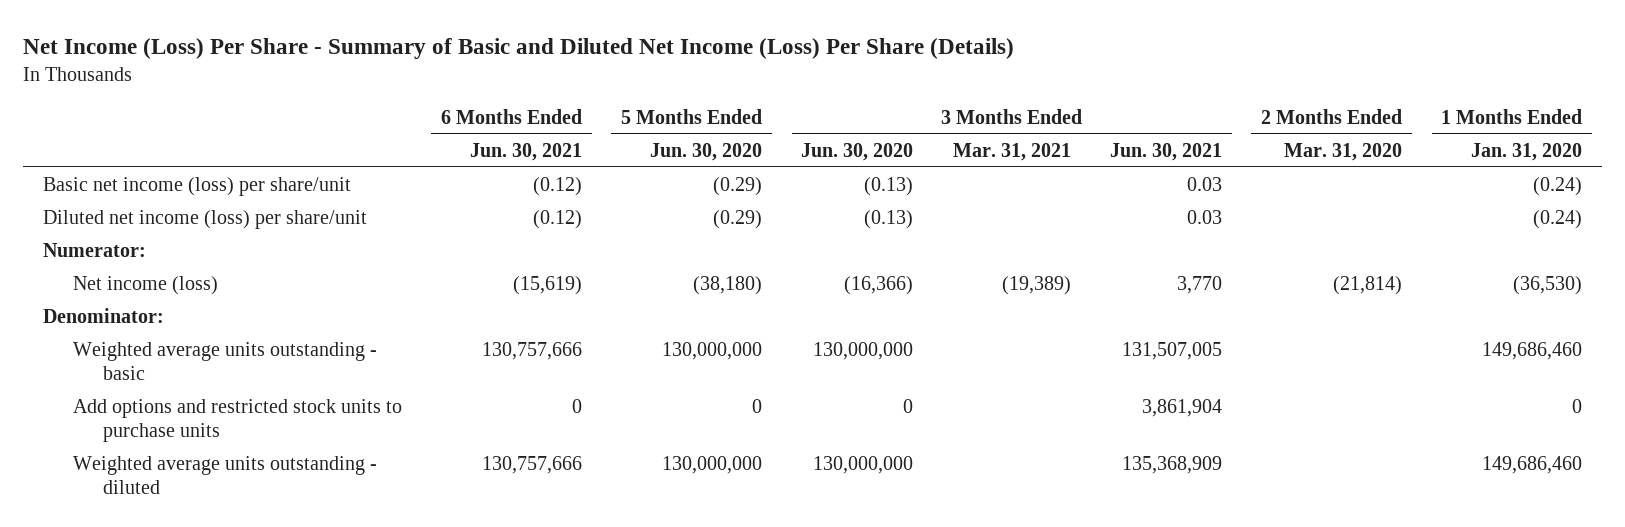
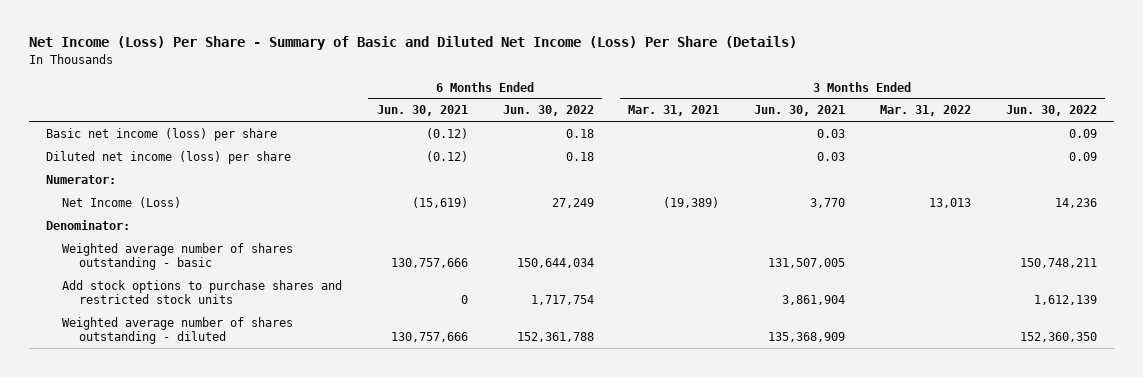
- | 6 Months Ended Jun. 30, 2021 | 5 Months Ended Jun. 30, 2020 | 3 Months Ended Jun. 30, 2020 | 3 Months Ended Mar. 31, 2021 | 3 Months Ended Jun. 30, 2021 | 2 Months Ended Mar. 31, 2020 | 1 Months Ended Jan. 31, 2020
+ | 6 Months Ended Jun. 30, 2021 | 6 Months Ended Jun. 30, 2022 | 3 Months Ended Mar. 31, 2021 | 3 Months Ended Jun. 30, 2021 | 3 Months Ended Mar. 31, 2022 | 3 Months Ended Jun. 30, 2022
- Basic net income (loss) per share/unit | (0.12) | (0.29) | (0.13) | | 0.03 | | (0.24)
- Diluted net income (loss) per share/unit | (0.12) | (0.29) | (0.13) | | 0.03 | | (0.24)
+ Basic net income (loss) per share | (0.12) | 0.18 | | 0.03 | | 0.09
+ Diluted net income (loss) per share | (0.12) | 0.18 | | 0.03 | | 0.09
- Net income (loss) | (15,619) | (38,180) | (16,366) | (19,389) | 3,770 | (21,814) | (36,530)
+ Net Income (Loss) | (15,619) | 27,249 | (19,389) | 3,770 | 13,013 | 14,236
- Weighted average units outstanding - basic | 130,757,666 | 130,000,000 | 130,000,000 | | 131,507,005 | | 149,686,460
- Add options and restricted stock units to purchase units | 0 | 0 | 0 | | 3,861,904 | | 0
- Weighted average units outstanding - diluted | 130,757,666 | 130,000,000 | 130,000,000 | | 135,368,909 | | 149,686,460
+ Weighted average number of shares outstanding - basic | 130,757,666 | 150,644,034 | | 131,507,005 | | 150,748,211
+ Add stock options to purchase shares and restricted stock units | 0 | 1,717,754 | | 3,861,904 | | 1,612,139
+ Weighted average number of shares outstanding - diluted | 130,757,666 | 152,361,788 | | 135,368,909 | | 152,360,350

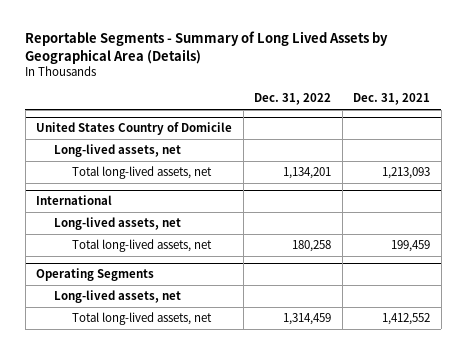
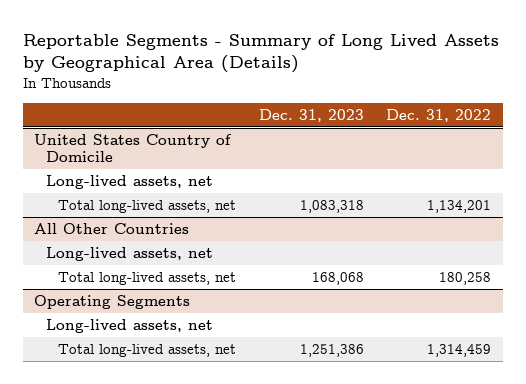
- | Dec. 31, 2022 | Dec. 31, 2021
+ | Dec. 31, 2023 | Dec. 31, 2022
- International
+ All Other Countries

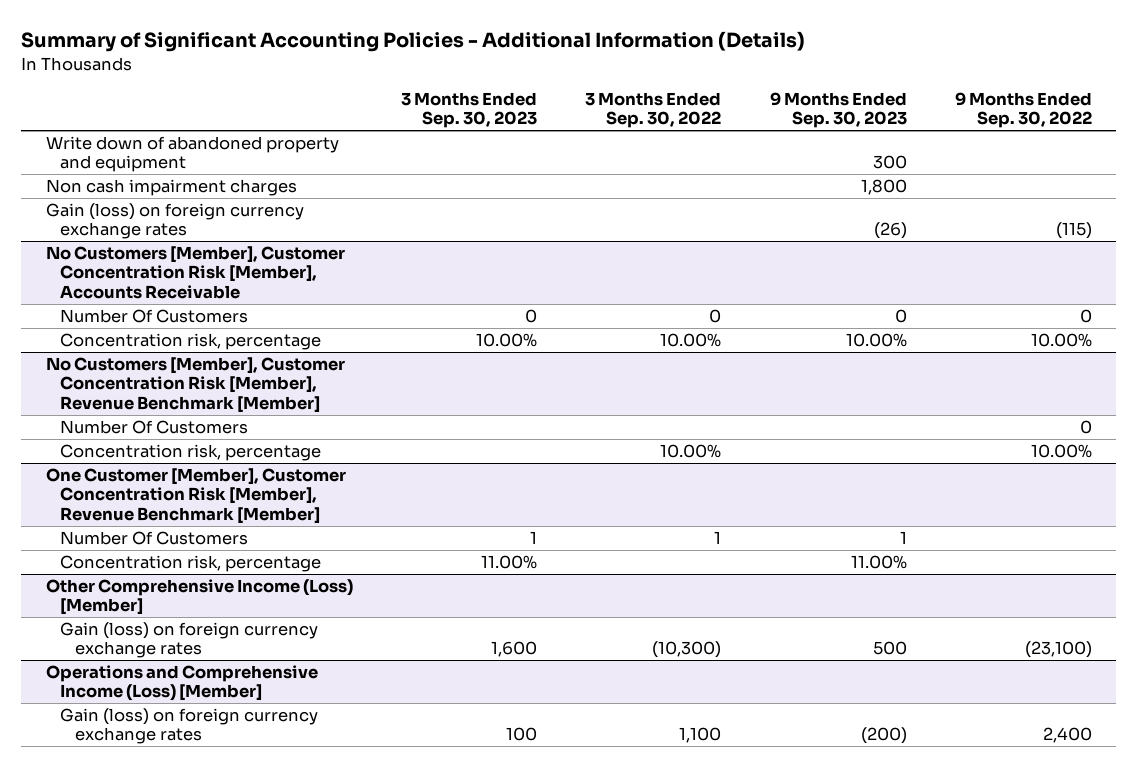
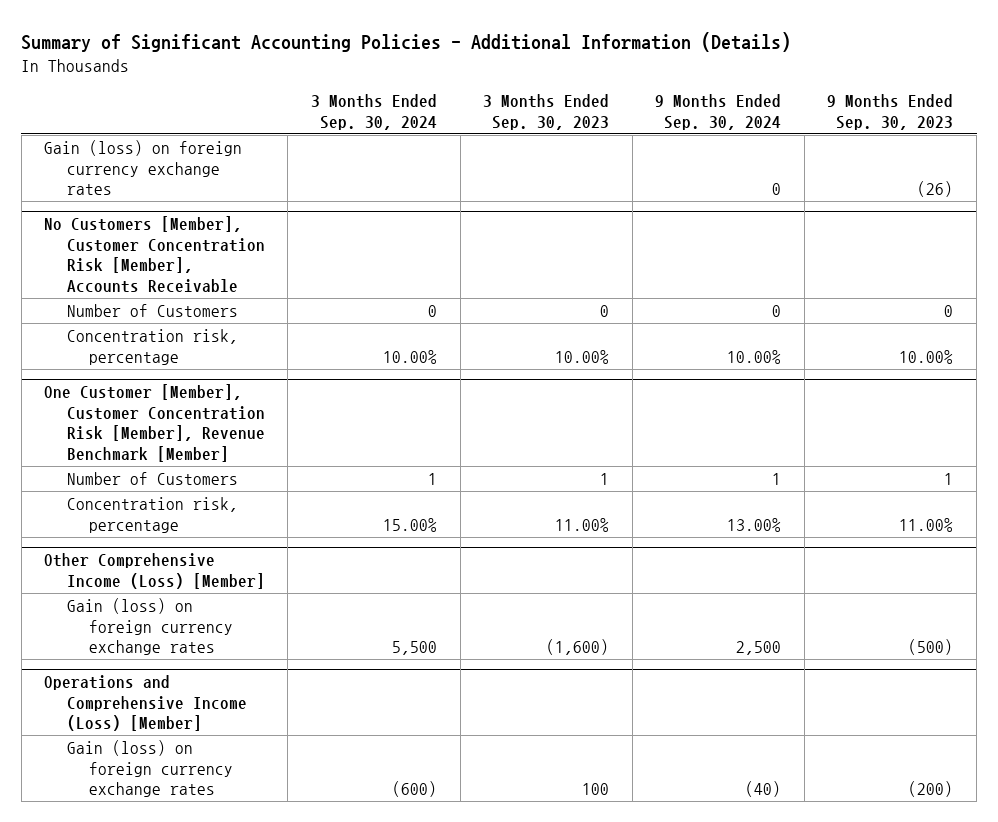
- | 3 Months Ended Sep. 30, 2023 | 3 Months Ended Sep. 30, 2022 | 9 Months Ended Sep. 30, 2023 | 9 Months Ended Sep. 30, 2022
+ | 3 Months Ended Sep. 30, 2024 | 3 Months Ended Sep. 30, 2023 | 9 Months Ended Sep. 30, 2024 | 9 Months Ended Sep. 30, 2023
- Write down of abandoned property and equipment | | | 300 |
- Non cash impairment charges | | | 1,800 |
@ No Customers [Member], Customer Concentration Risk [Member], Accounts Receivable
- Number Of Customers | 0 | 0 | 0 | 0
+ Number of Customers | 0 | 0 | 0 | 0
- No Customers [Member], Customer Concentration Risk [Member], Revenue Benchmark [Member]
- Number Of Customers | | | | 0
- Concentration risk, percentage | | 10.00% | | 10.00%
@ One Customer [Member], Customer Concentration Risk [Member], Revenue Benchmark [Member]
- Number Of Customers | 1 | 1 | 1 |
+ Number of Customers | 1 | 1 | 1 | 1
@ Other Comprehensive Income (Loss) [Member]
- Gain (loss) on foreign currency exchange rates | 1,600 | (10,300) | 500 | (23,100)
+ Gain (loss) on foreign currency exchange rates | 5,500 | (1,600) | 2,500 | (500)

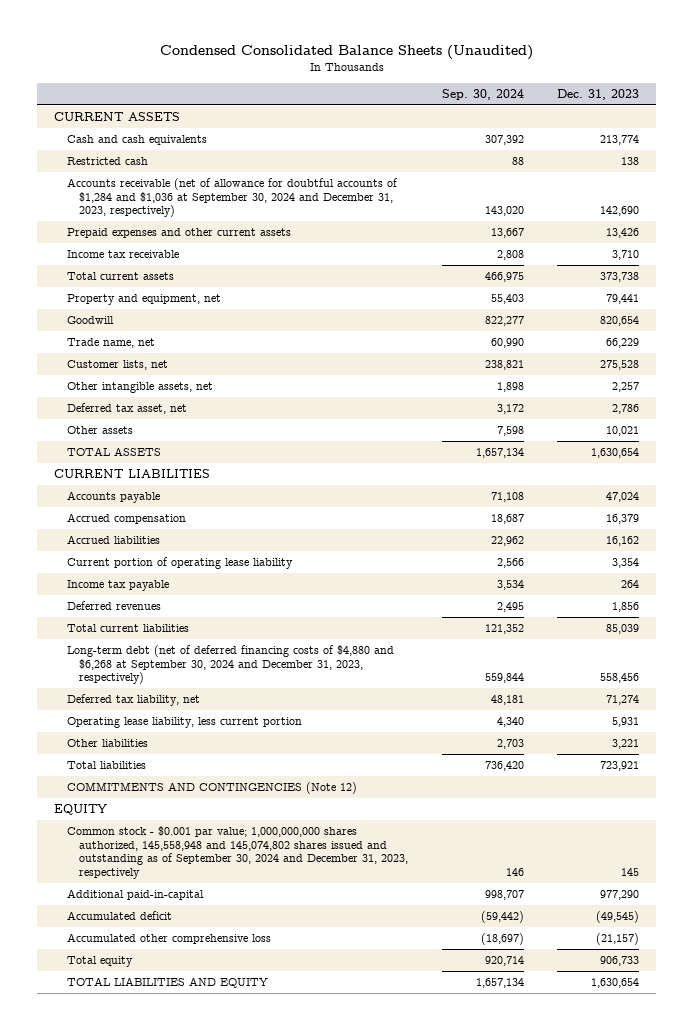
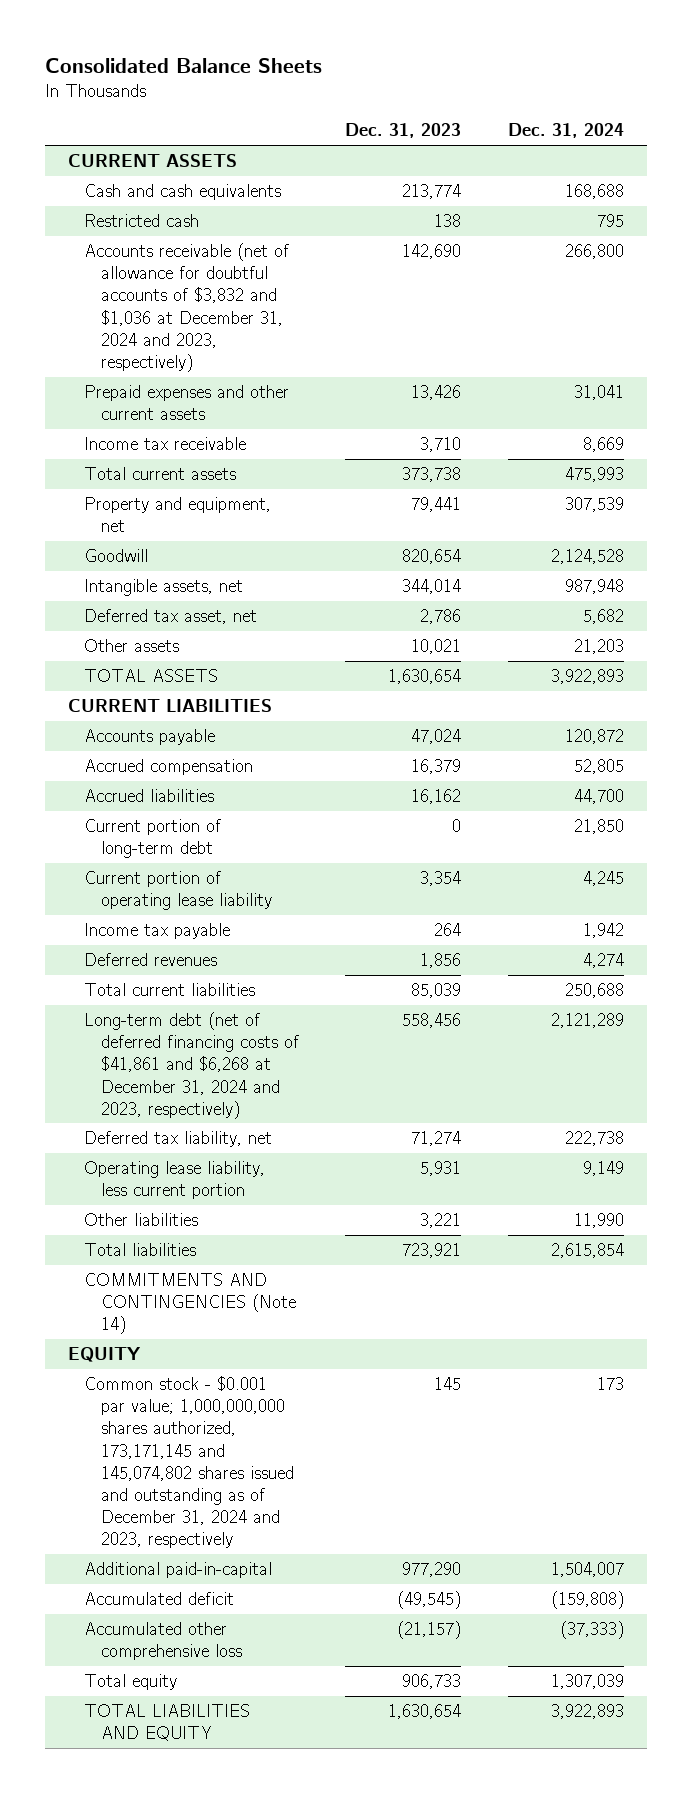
- Condensed Consolidated Balance Sheets (Unaudited)
+ Consolidated Balance Sheets
- | Sep. 30, 2024 | Dec. 31, 2023
+ | Dec. 31, 2023 | Dec. 31, 2024
- Accounts receivable (net of allowance for doubtful accounts of $1,284 and $1,036 at September 30, 2024 and December 31, 2023, respectively) | 143,020 | 142,690
+ Accounts receivable (net of allowance for doubtful accounts of $3,832 and $1,036 at December 31, 2024 and 2023, respectively) | 142,690 | 266,800
- Trade name, net | 60,990 | 66,229
- Customer lists, net | 238,821 | 275,528
- Other intangible assets, net | 1,898 | 2,257
+ Intangible assets, net | 344,014 | 987,948
+ Current portion of long-term debt | 0 | 21,850
- Long-term debt (net of deferred financing costs of $4,880 and $6,268 at September 30, 2024 and December 31, 2023, respectively) | 559,844 | 558,456
+ Long-term debt (net of deferred financing costs of $41,861 and $6,268 at December 31, 2024 and 2023, respectively) | 558,456 | 2,121,289
- COMMITMENTS AND CONTINGENCIES (Note 12)
+ COMMITMENTS AND CONTINGENCIES (Note 14)
- Common stock - $0.001 par value; 1,000,000,000 shares authorized, 145,558,948 and 145,074,802 shares issued and outstanding as of September 30, 2024 and December 31, 2023, respectively | 146 | 145
+ Common stock - $0.001 par value; 1,000,000,000 shares authorized, 173,171,145 and 145,074,802 shares issued and outstanding as of December 31, 2024 and 2023, respectively | 145 | 173

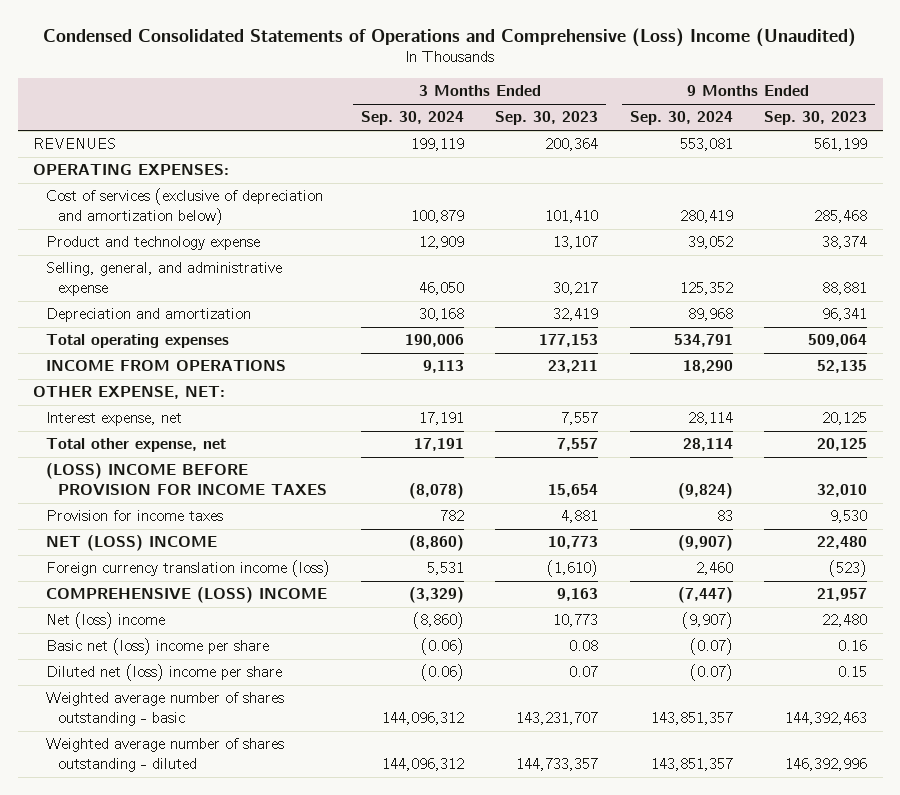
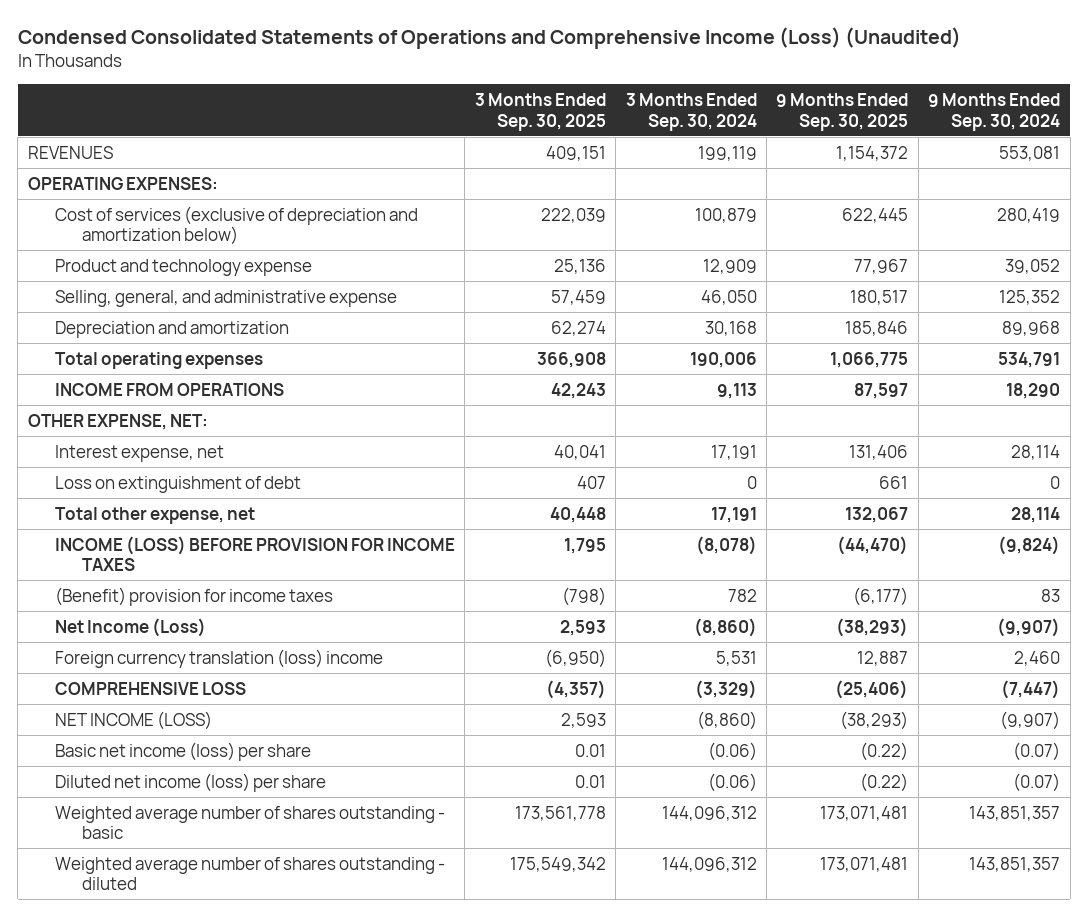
- Condensed Consolidated Statements of Operations and Comprehensive (Loss) Income (Unaudited)
+ Condensed Consolidated Statements of Operations and Comprehensive Income (Loss) (Unaudited)
- | 3 Months Ended Sep. 30, 2024 | 3 Months Ended Sep. 30, 2023 | 9 Months Ended Sep. 30, 2024 | 9 Months Ended Sep. 30, 2023
+ | 3 Months Ended Sep. 30, 2025 | 3 Months Ended Sep. 30, 2024 | 9 Months Ended Sep. 30, 2025 | 9 Months Ended Sep. 30, 2024
+ Loss on extinguishment of debt | 407 | 0 | 661 | 0
- (LOSS) INCOME BEFORE PROVISION FOR INCOME TAXES | (8,078) | 15,654 | (9,824) | 32,010
- Provision for income taxes | 782 | 4,881 | 83 | 9,530
- NET (LOSS) INCOME | (8,860) | 10,773 | (9,907) | 22,480
- Foreign currency translation income (loss) | 5,531 | (1,610) | 2,460 | (523)
- COMPREHENSIVE (LOSS) INCOME | (3,329) | 9,163 | (7,447) | 21,957
- Net (loss) income | (8,860) | 10,773 | (9,907) | 22,480
- Basic net (loss) income per share | (0.06) | 0.08 | (0.07) | 0.16
- Diluted net (loss) income per share | (0.06) | 0.07 | (0.07) | 0.15
+ INCOME (LOSS) BEFORE PROVISION FOR INCOME TAXES | 1,795 | (8,078) | (44,470) | (9,824)
+ (Benefit) provision for income taxes | (798) | 782 | (6,177) | 83
+ Net Income (Loss) | 2,593 | (8,860) | (38,293) | (9,907)
+ Foreign currency translation (loss) income | (6,950) | 5,531 | 12,887 | 2,460
+ COMPREHENSIVE LOSS | (4,357) | (3,329) | (25,406) | (7,447)
+ NET INCOME (LOSS) | 2,593 | (8,860) | (38,293) | (9,907)
+ Basic net income (loss) per share | 0.01 | (0.06) | (0.22) | (0.07)
+ Diluted net income (loss) per share | 0.01 | (0.06) | (0.22) | (0.07)

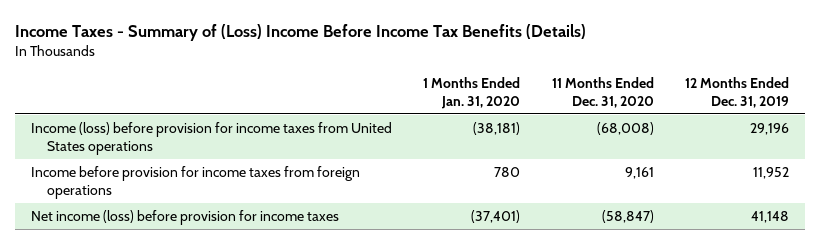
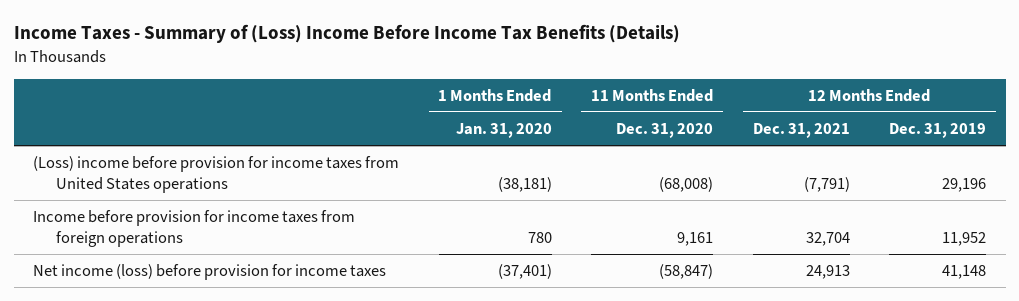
- | 1 Months Ended Jan. 31, 2020 | 11 Months Ended Dec. 31, 2020 | 12 Months Ended Dec. 31, 2019
+ | 1 Months Ended Jan. 31, 2020 | 11 Months Ended Dec. 31, 2020 | 12 Months Ended Dec. 31, 2021 | 12 Months Ended Dec. 31, 2019
- Income (loss) before provision for income taxes from United States operations | (38,181) | (68,008) | 29,196
+ (Loss) income before provision for income taxes from United States operations | (38,181) | (68,008) | (7,791) | 29,196

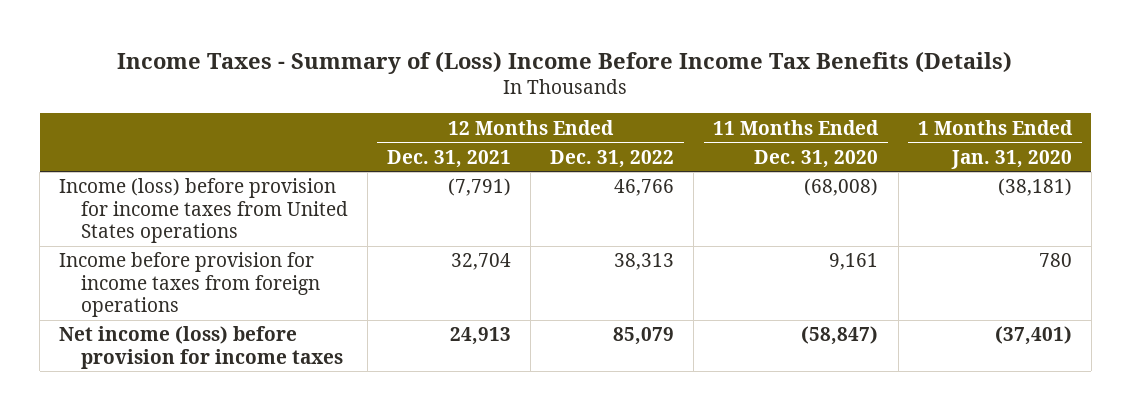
- | 1 Months Ended Jan. 31, 2020 | 11 Months Ended Dec. 31, 2020 | 12 Months Ended Dec. 31, 2021 | 12 Months Ended Dec. 31, 2019
+ | 12 Months Ended Dec. 31, 2021 | 12 Months Ended Dec. 31, 2022 | 11 Months Ended Dec. 31, 2020 | 1 Months Ended Jan. 31, 2020
- (Loss) income before provision for income taxes from United States operations | (38,181) | (68,008) | (7,791) | 29,196
+ Income (loss) before provision for income taxes from United States operations | (7,791) | 46,766 | (68,008) | (38,181)

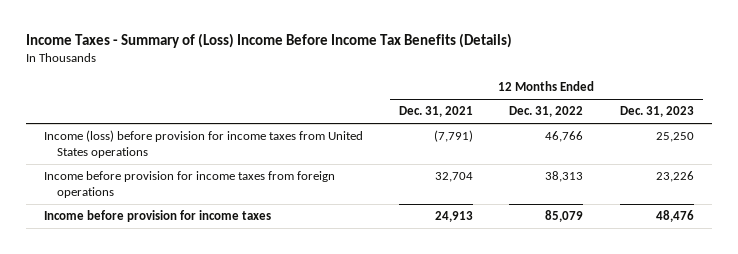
- | 12 Months Ended Dec. 31, 2021 | 12 Months Ended Dec. 31, 2022 | 11 Months Ended Dec. 31, 2020 | 1 Months Ended Jan. 31, 2020
+ | 12 Months Ended Dec. 31, 2021 | 12 Months Ended Dec. 31, 2022 | 12 Months Ended Dec. 31, 2023
- Net income (loss) before provision for income taxes | 24,913 | 85,079 | (58,847) | (37,401)
+ Income before provision for income taxes | 24,913 | 85,079 | 48,476

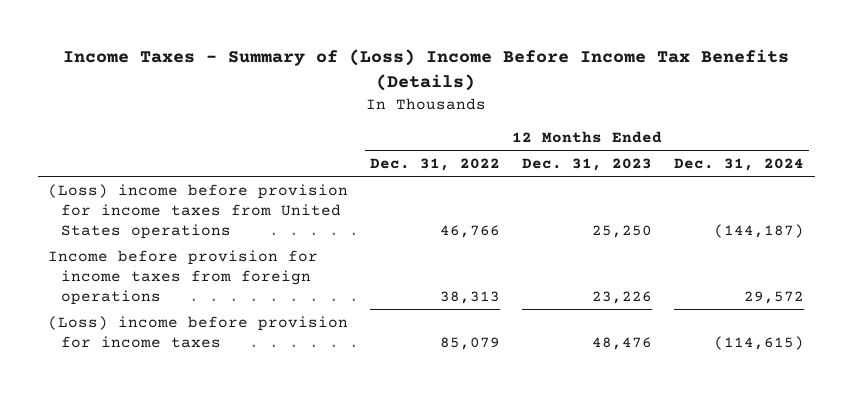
- | 12 Months Ended Dec. 31, 2021 | 12 Months Ended Dec. 31, 2022 | 12 Months Ended Dec. 31, 2023
+ | 12 Months Ended Dec. 31, 2022 | 12 Months Ended Dec. 31, 2023 | 12 Months Ended Dec. 31, 2024
- Income (loss) before provision for income taxes from United States operations | (7,791) | 46,766 | 25,250
+ (Loss) income before provision for income taxes from United States operations | 46,766 | 25,250 | (144,187)
- Income before provision for income taxes | 24,913 | 85,079 | 48,476
+ (Loss) income before provision for income taxes | 85,079 | 48,476 | (114,615)

